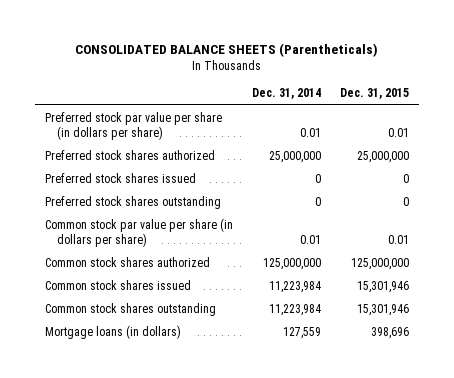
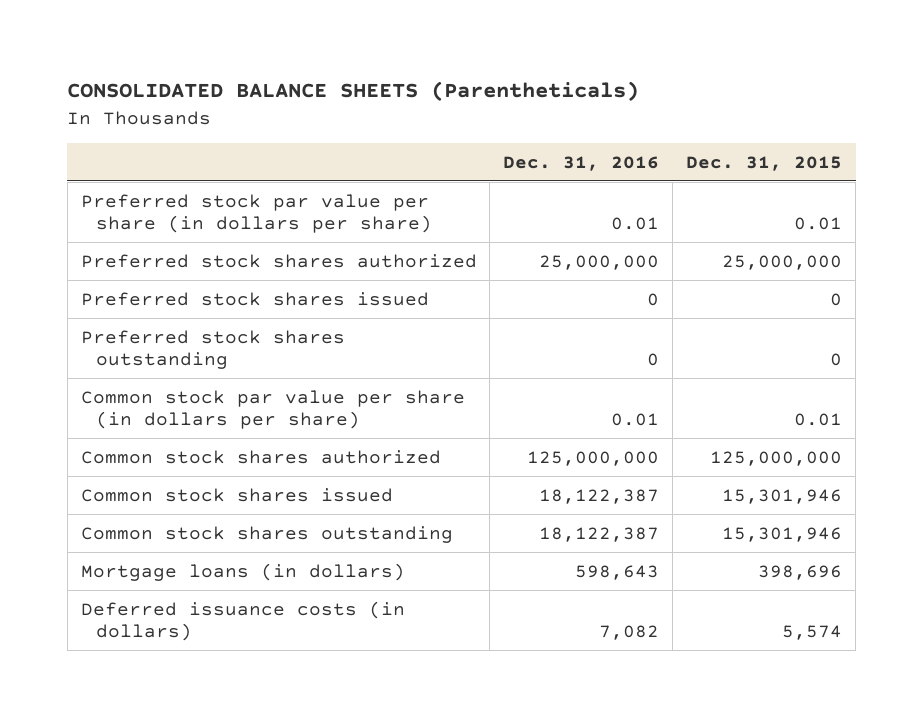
- | Dec. 31, 2014 | Dec. 31, 2015
+ | Dec. 31, 2016 | Dec. 31, 2015
+ Deferred issuance costs (in dollars) | 7,082 | 5,574

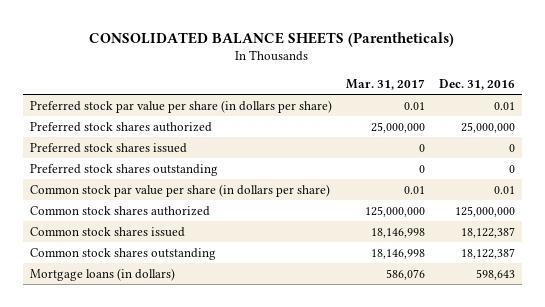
- | Dec. 31, 2016 | Dec. 31, 2015
+ | Mar. 31, 2017 | Dec. 31, 2016
- Deferred issuance costs (in dollars) | 7,082 | 5,574

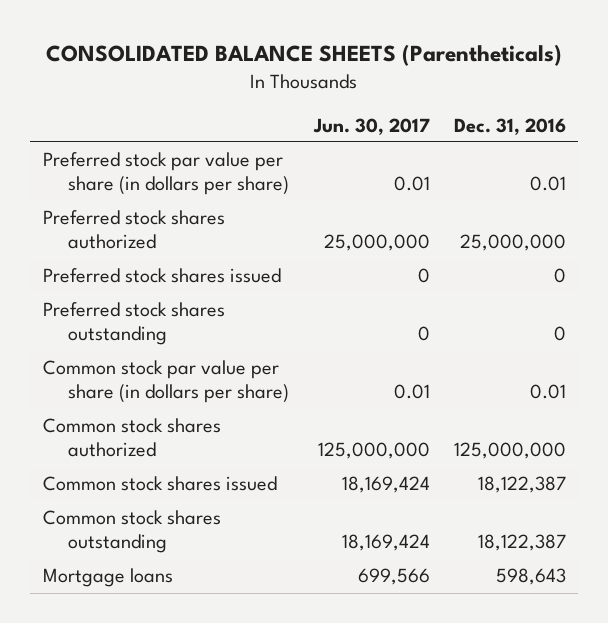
- | Mar. 31, 2017 | Dec. 31, 2016
+ | Jun. 30, 2017 | Dec. 31, 2016
- Mortgage loans (in dollars) | 586,076 | 598,643
+ Mortgage loans | 699,566 | 598,643

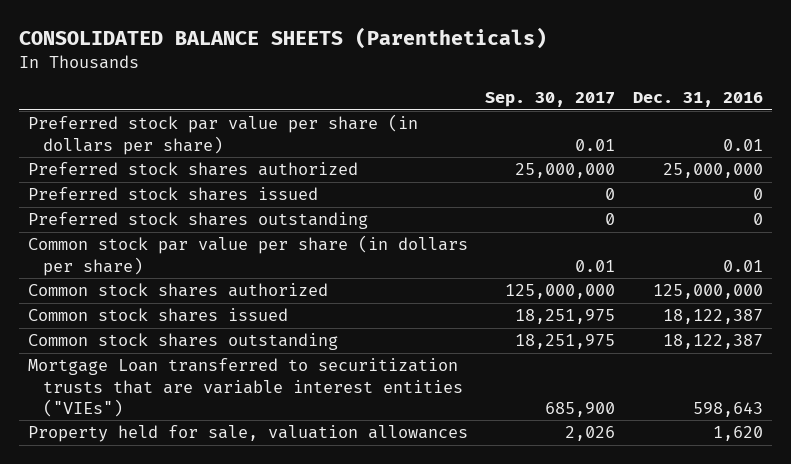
- | Jun. 30, 2017 | Dec. 31, 2016
+ | Sep. 30, 2017 | Dec. 31, 2016
- Mortgage loans | 699,566 | 598,643
+ Mortgage Loan transferred to securitization trusts that are variable interest entities ("VIEs") | 685,900 | 598,643
+ Property held for sale, valuation allowances | 2,026 | 1,620

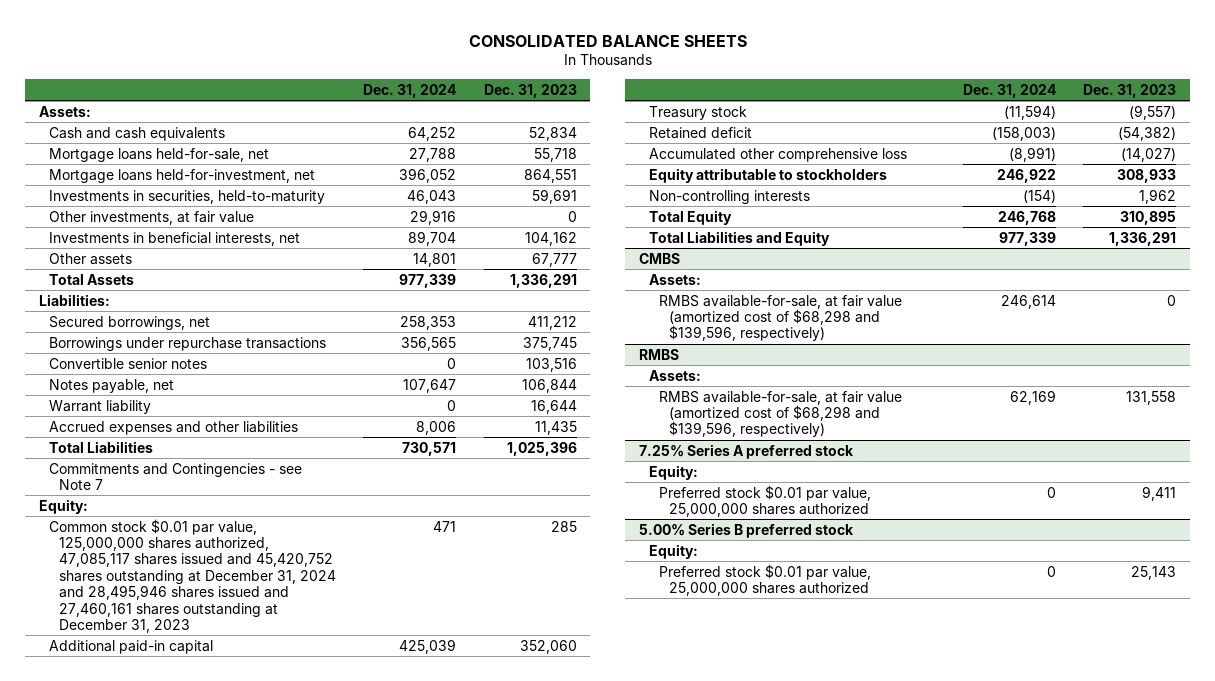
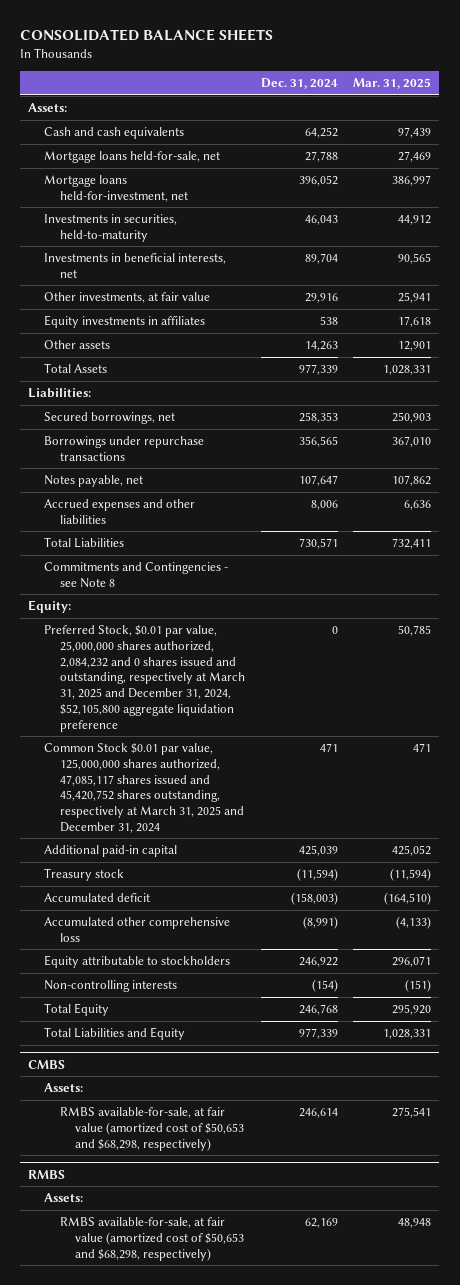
- | Dec. 31, 2024 | Dec. 31, 2023
+ | Dec. 31, 2024 | Mar. 31, 2025
- Other assets | 14,801 | 67,777
moved down: Other investments, at fair value | 29,916 | 25,941
+ Equity investments in affiliates | 538 | 17,618
+ Other assets | 14,263 | 12,901
- Convertible senior notes | 0 | 103,516
- Warrant liability | 0 | 16,644
- Commitments and Contingencies - see Note 7
+ Commitments and Contingencies - see Note 8
- Common stock $0.01 par value, 125,000,000 shares authorized, 47,085,117 shares issued and 45,420,752 shares outstanding at December 31, 2024 and 28,495,946 shares issued and 27,460,161 shares outstanding at December 31, 2023 | 471 | 285
+ Preferred Stock, $0.01 par value, 25,000,000 shares authorized, 2,084,232 and 0 shares issued and outstanding, respectively at March 31, 2025 and December 31, 2024, $52,105,800 aggregate liquidation preference | 0 | 50,785
+ Common Stock $0.01 par value, 125,000,000 shares authorized, 47,085,117 shares issued and 45,420,752 shares outstanding, respectively at March 31, 2025 and December 31, 2024 | 471 | 471
- Retained deficit | (158,003) | (54,382)
+ Accumulated deficit | (158,003) | (164,510)
@ CMBS
- RMBS available-for-sale, at fair value (amortized cost of $68,298 and $139,596, respectively) | 246,614 | 0
+ RMBS available-for-sale, at fair value (amortized cost of $50,653 and $68,298, respectively) | 246,614 | 275,541
@ RMBS
- RMBS available-for-sale, at fair value (amortized cost of $68,298 and $139,596, respectively) | 62,169 | 131,558
- 7.25% Series A preferred stock
- Equity:
- Preferred stock $0.01 par value, 25,000,000 shares authorized | 0 | 9,411
- 5.00% Series B preferred stock
- Equity:
- Preferred stock $0.01 par value, 25,000,000 shares authorized | 0 | 25,143
@ RMBS
+ RMBS available-for-sale, at fair value (amortized cost of $50,653 and $68,298, respectively) | 62,169 | 48,948

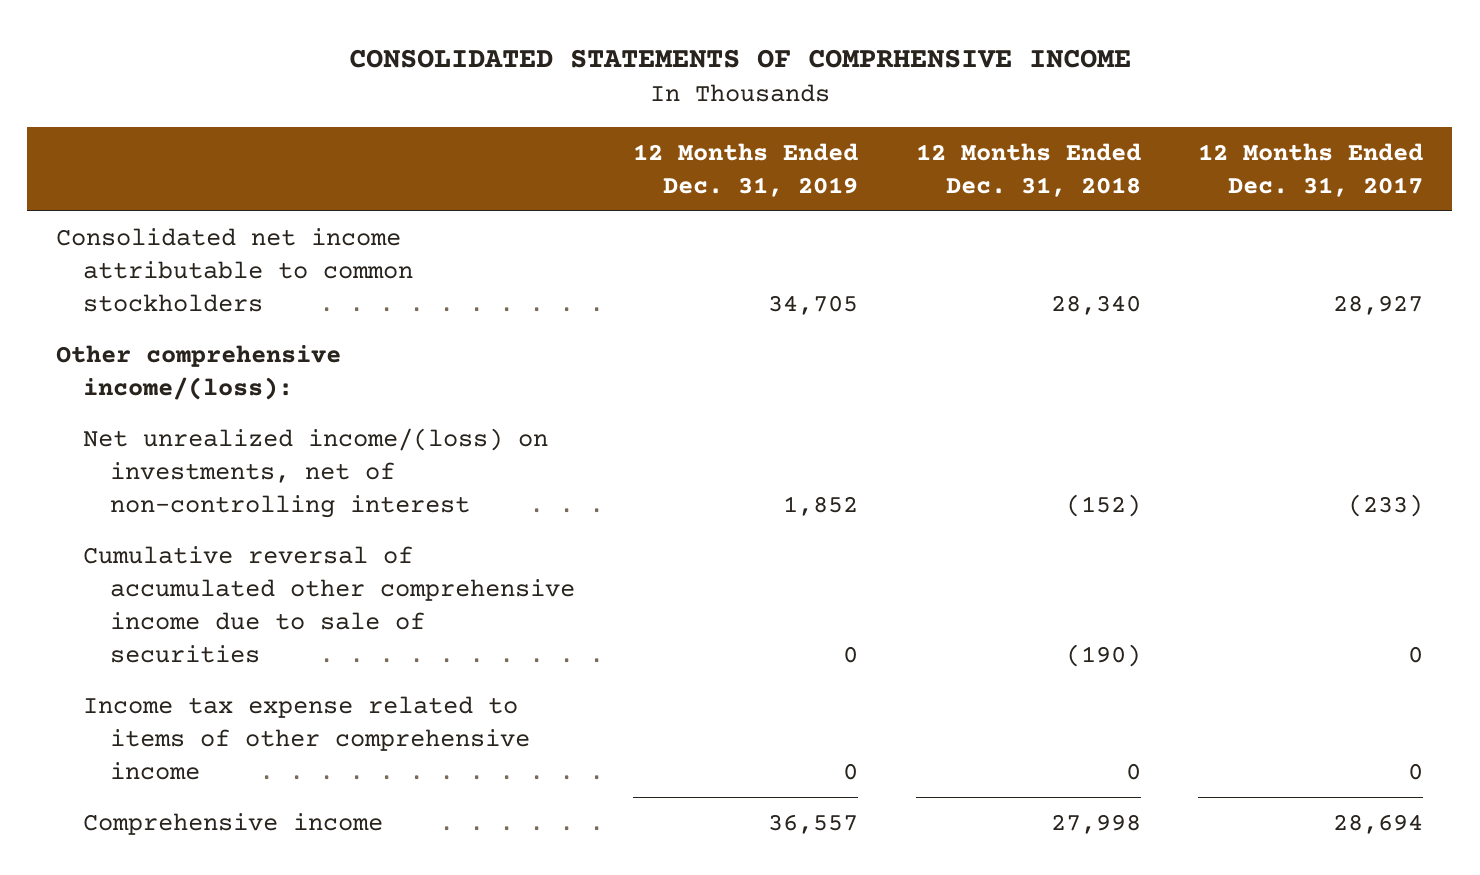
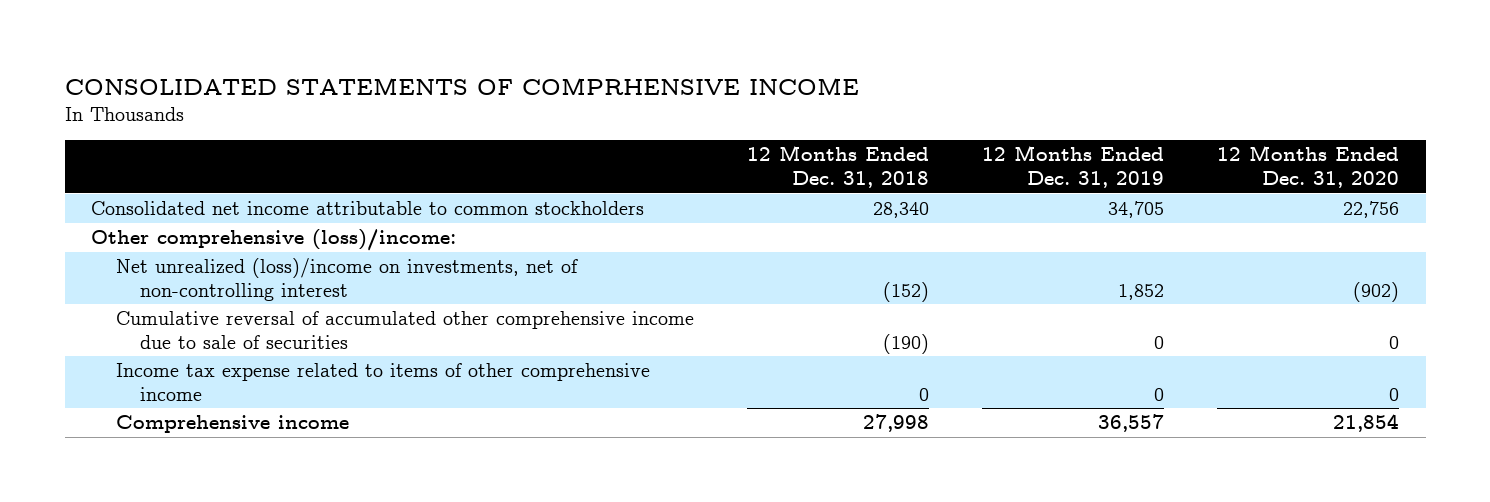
- | 12 Months Ended Dec. 31, 2019 | 12 Months Ended Dec. 31, 2018 | 12 Months Ended Dec. 31, 2017
+ | 12 Months Ended Dec. 31, 2018 | 12 Months Ended Dec. 31, 2019 | 12 Months Ended Dec. 31, 2020
- Other comprehensive income/(loss):
- Net unrealized income/(loss) on investments, net of non-controlling interest | 1,852 | (152) | (233)
+ Other comprehensive (loss)/income:
+ Net unrealized (loss)/income on investments, net of non-controlling interest | (152) | 1,852 | (902)

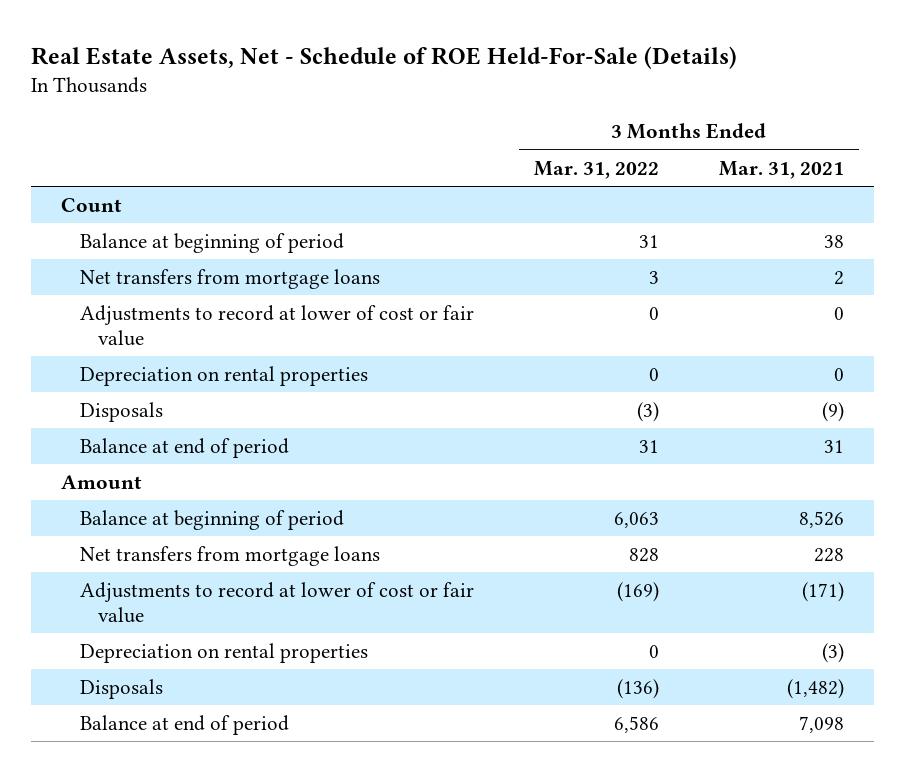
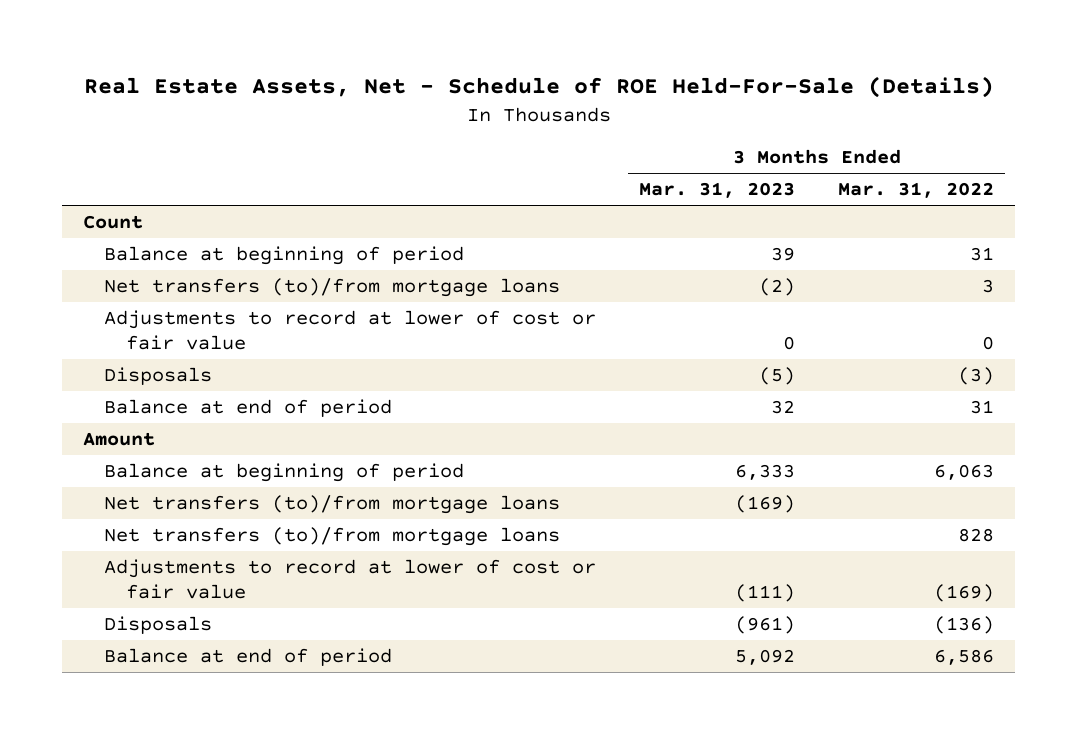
- | 3 Months Ended Mar. 31, 2022 | 3 Months Ended Mar. 31, 2021
+ | 3 Months Ended Mar. 31, 2023 | 3 Months Ended Mar. 31, 2022
- Net transfers from mortgage loans | 3 | 2
+ Net transfers (to)/from mortgage loans | (2) | 3
- Depreciation on rental properties | 0 | 0
- Net transfers from mortgage loans | 828 | 228
+ Net transfers (to)/from mortgage loans | (169) |
+ Net transfers (to)/from mortgage loans | | 828
- Depreciation on rental properties | 0 | (3)

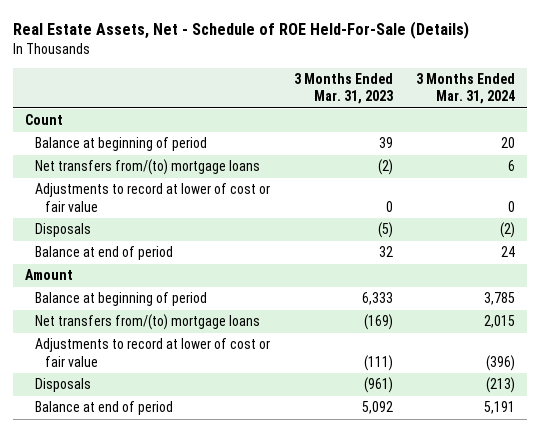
- | 3 Months Ended Mar. 31, 2023 | 3 Months Ended Mar. 31, 2022
+ | 3 Months Ended Mar. 31, 2023 | 3 Months Ended Mar. 31, 2024
- Net transfers (to)/from mortgage loans | (2) | 3
+ Net transfers from/(to) mortgage loans | (2) | 6
- Net transfers (to)/from mortgage loans | (169) |
- Net transfers (to)/from mortgage loans | | 828
+ Net transfers from/(to) mortgage loans | (169) | 2,015

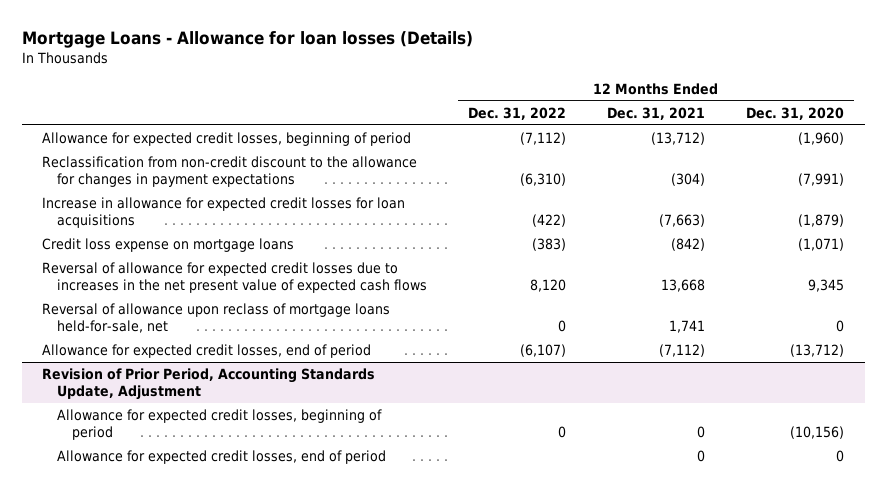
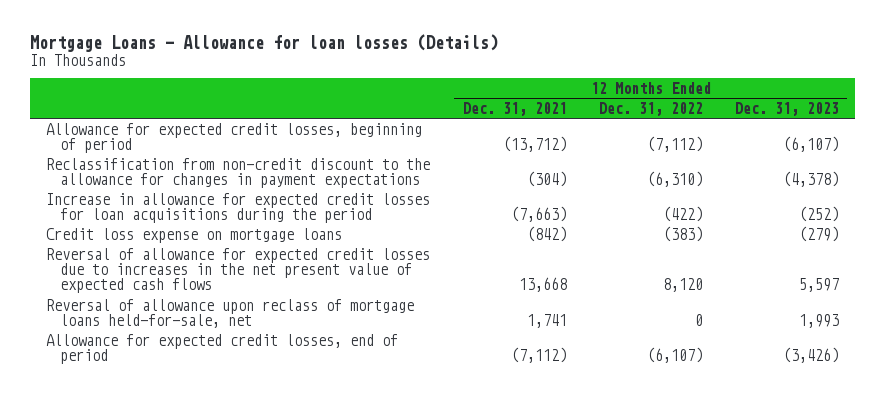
- | 12 Months Ended Dec. 31, 2022 | 12 Months Ended Dec. 31, 2021 | 12 Months Ended Dec. 31, 2020
+ | 12 Months Ended Dec. 31, 2021 | 12 Months Ended Dec. 31, 2022 | 12 Months Ended Dec. 31, 2023
- Increase in allowance for expected credit losses for loan acquisitions | (422) | (7,663) | (1,879)
+ Increase in allowance for expected credit losses for loan acquisitions during the period | (7,663) | (422) | (252)
- Revision of Prior Period, Accounting Standards Update, Adjustment
- Allowance for expected credit losses, beginning of period | 0 | 0 | (10,156)
- Allowance for expected credit losses, end of period | | 0 | 0

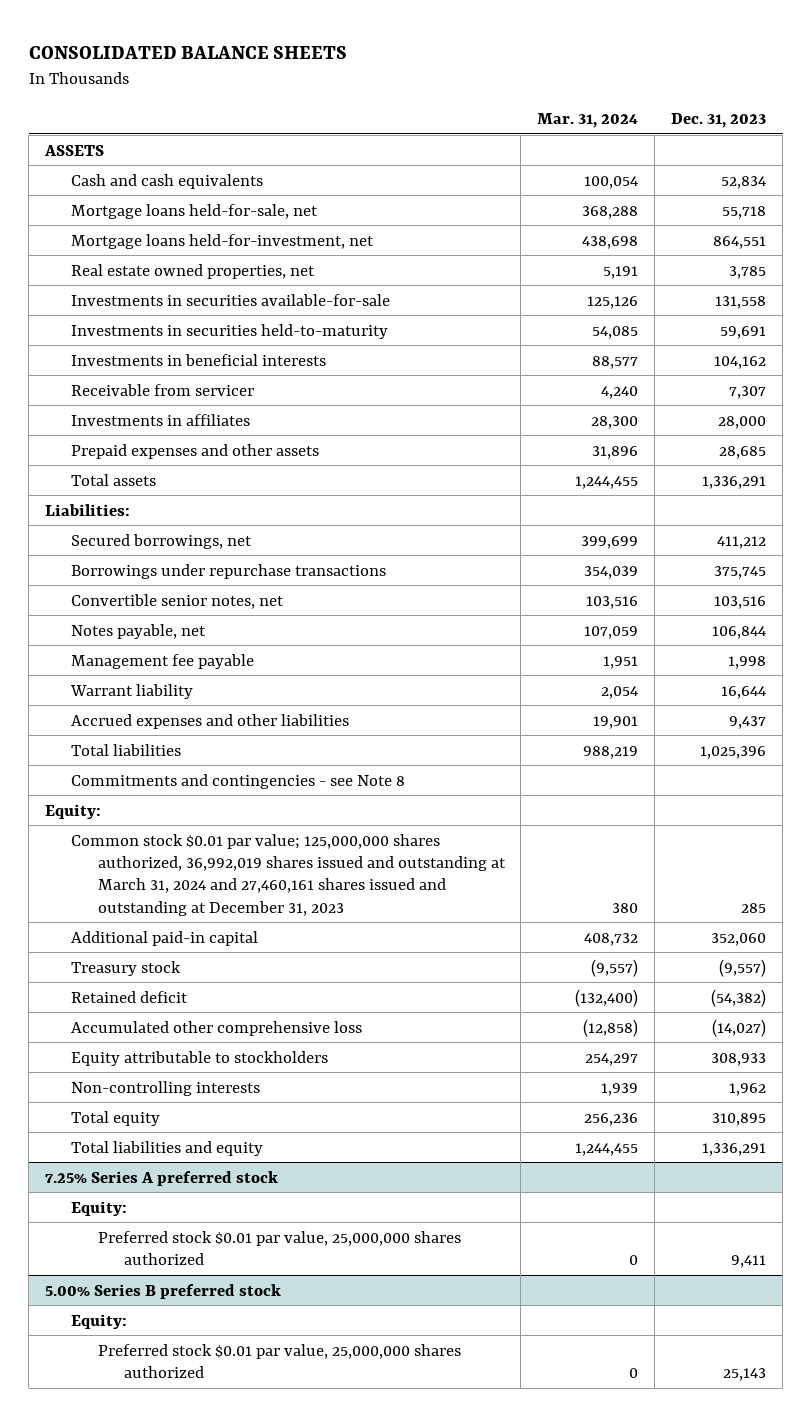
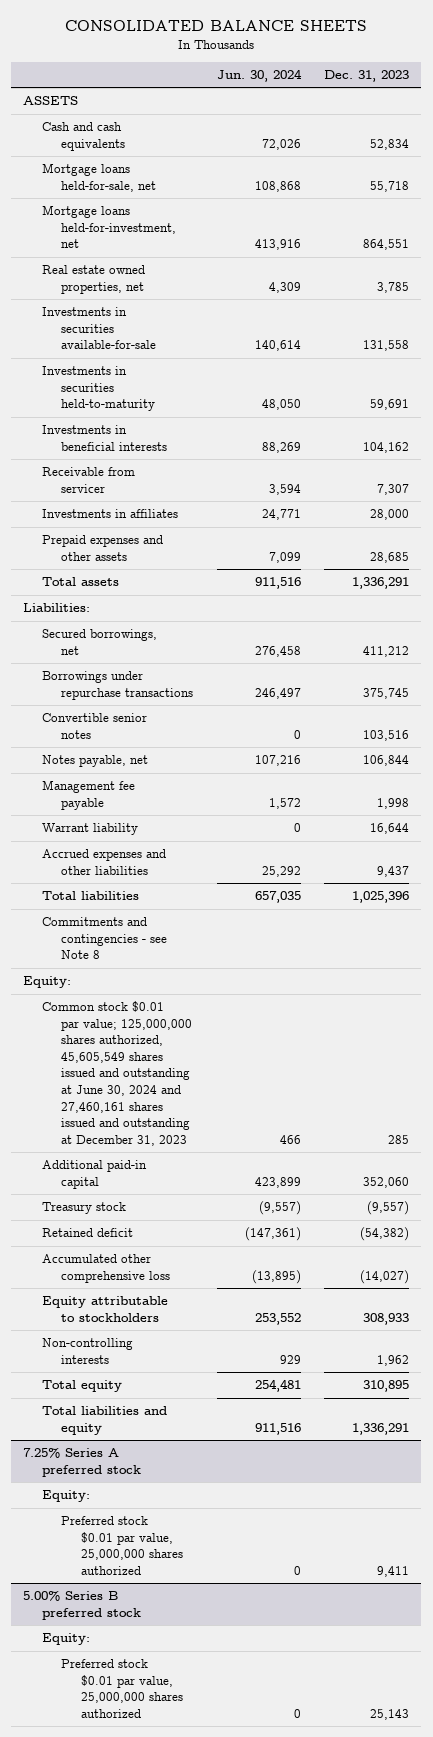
- | Mar. 31, 2024 | Dec. 31, 2023
+ | Jun. 30, 2024 | Dec. 31, 2023
- Convertible senior notes, net | 103,516 | 103,516
+ Convertible senior notes | 0 | 103,516
- Common stock $0.01 par value; 125,000,000 shares authorized, 36,992,019 shares issued and outstanding at March 31, 2024 and 27,460,161 shares issued and outstanding at December 31, 2023 | 380 | 285
+ Common stock $0.01 par value; 125,000,000 shares authorized, 45,605,549 shares issued and outstanding at June 30, 2024 and 27,460,161 shares issued and outstanding at December 31, 2023 | 466 | 285

